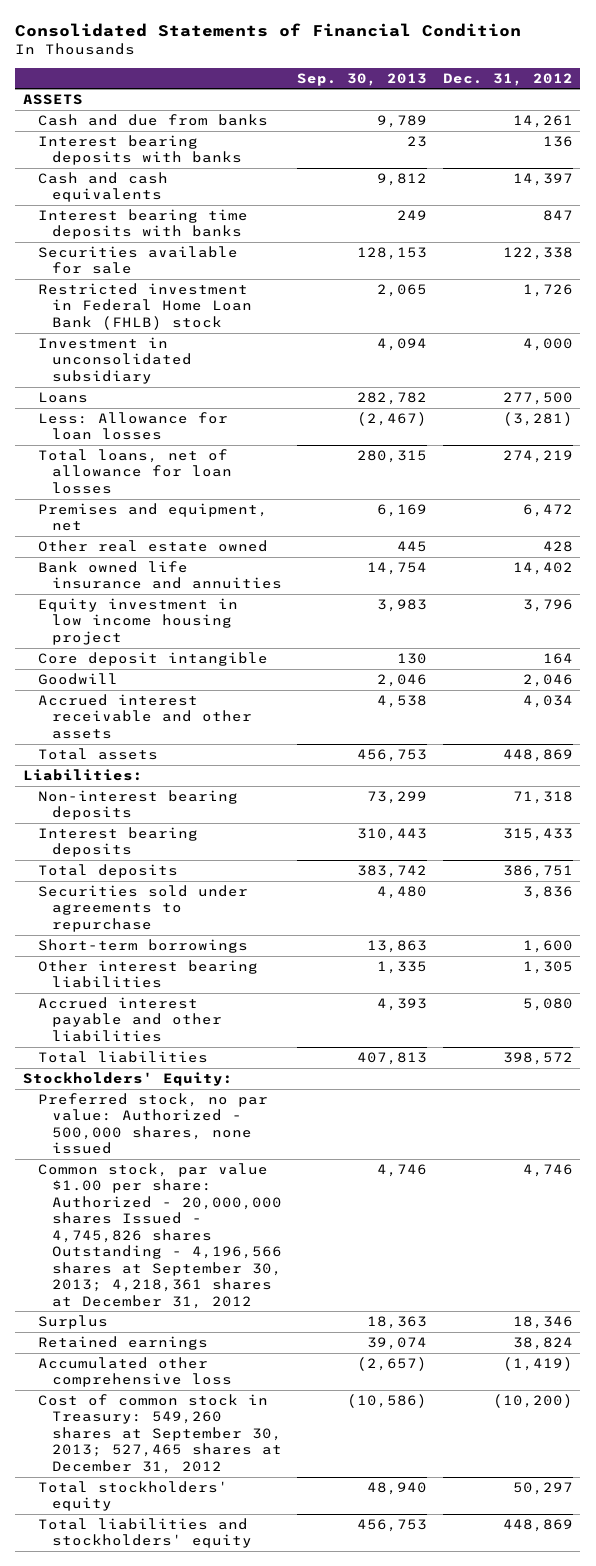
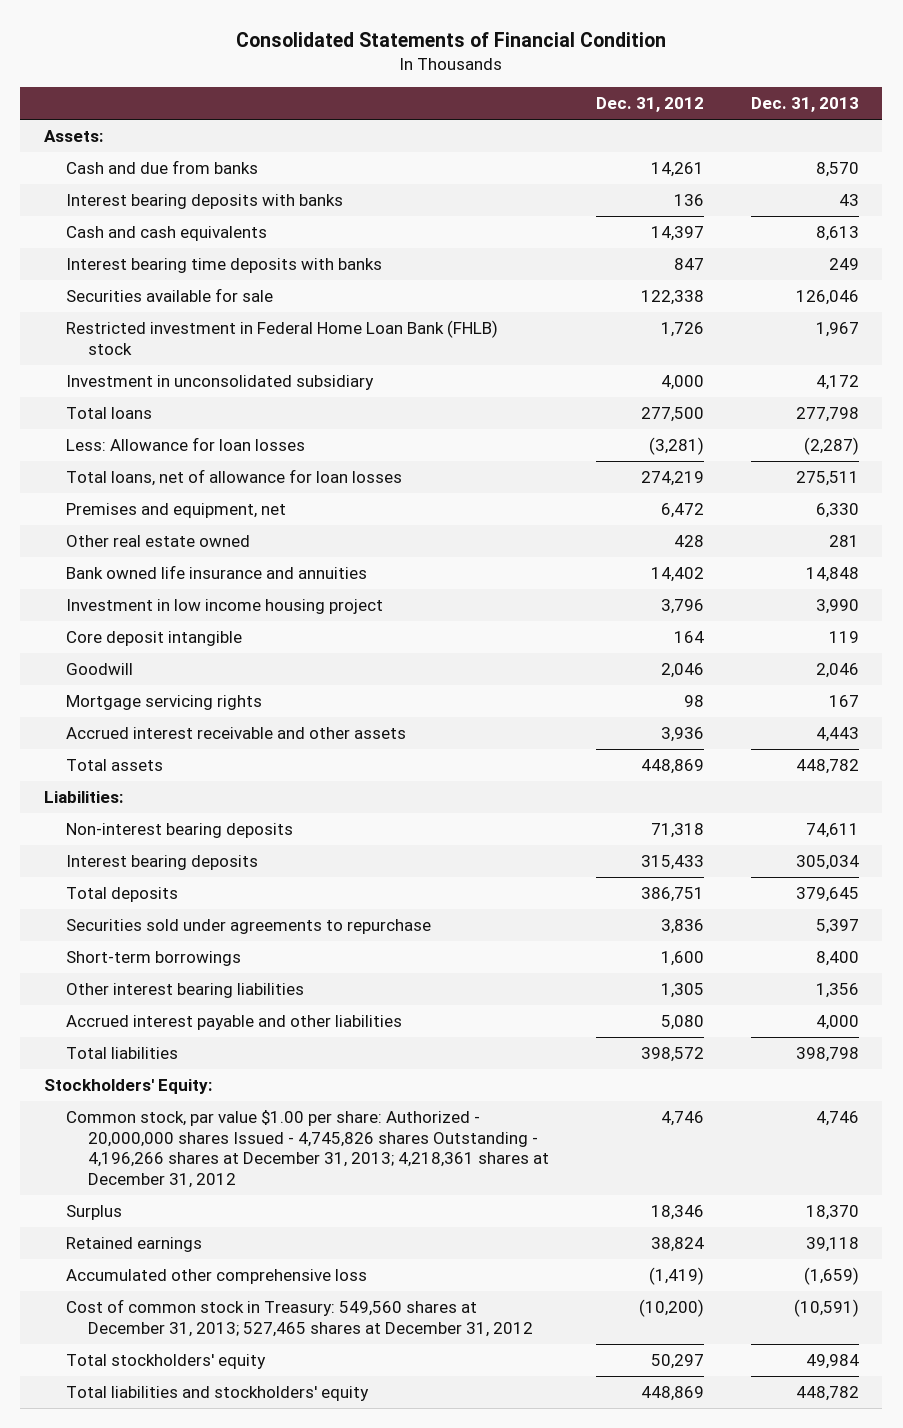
- | Sep. 30, 2013 | Dec. 31, 2012
+ | Dec. 31, 2012 | Dec. 31, 2013
- ASSETS
+ Assets:
- Loans | 282,782 | 277,500
+ Total loans | 277,500 | 277,798
- Equity investment in low income housing project | 3,983 | 3,796
+ Investment in low income housing project | 3,796 | 3,990
- Accrued interest receivable and other assets | 4,538 | 4,034
+ Mortgage servicing rights | 98 | 167
+ Accrued interest receivable and other assets | 3,936 | 4,443
- Preferred stock, no par value: Authorized - 500,000 shares, none issued
- Common stock, par value $1.00 per share: Authorized - 20,000,000 shares Issued - 4,745,826 shares Outstanding - 4,196,566 shares at September 30, 2013; 4,218,361 shares at December 31, 2012 | 4,746 | 4,746
+ Common stock, par value $1.00 per share: Authorized - 20,000,000 shares Issued - 4,745,826 shares Outstanding - 4,196,266 shares at December 31, 2013; 4,218,361 shares at December 31, 2012 | 4,746 | 4,746
- Cost of common stock in Treasury: 549,260 shares at September 30, 2013; 527,465 shares at December 31, 2012 | (10,586) | (10,200)
+ Cost of common stock in Treasury: 549,560 shares at December 31, 2013; 527,465 shares at December 31, 2012 | (10,200) | (10,591)

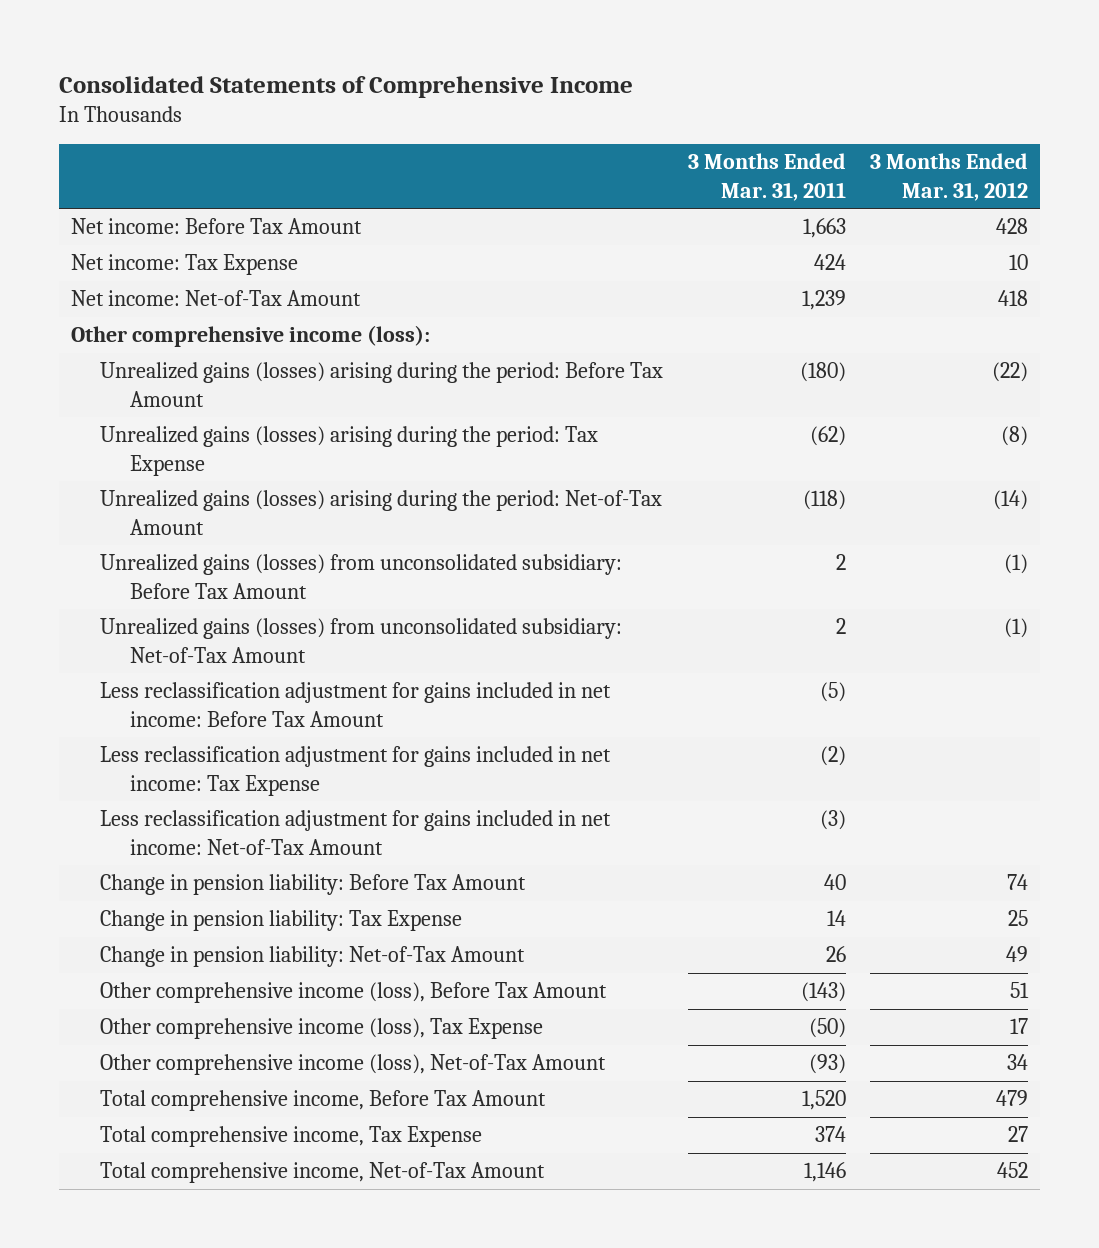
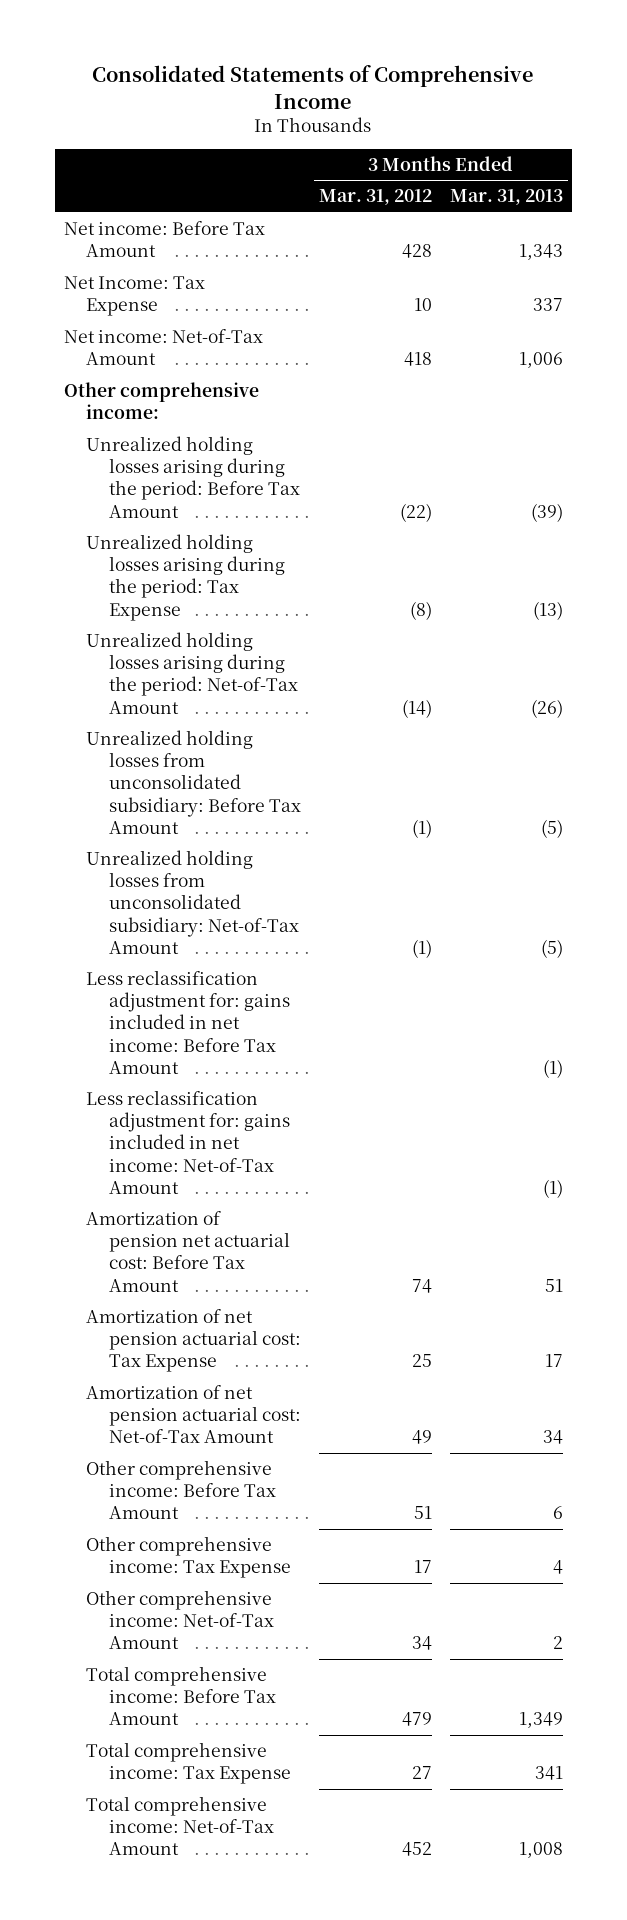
- | 3 Months Ended Mar. 31, 2011 | 3 Months Ended Mar. 31, 2012
+ | 3 Months Ended Mar. 31, 2012 | 3 Months Ended Mar. 31, 2013
- Net income: Tax Expense | 424 | 10
+ Net Income: Tax Expense | 10 | 337
- Other comprehensive income (loss):
- Unrealized gains (losses) arising during the period: Before Tax Amount | (180) | (22)
- Unrealized gains (losses) arising during the period: Tax Expense | (62) | (8)
- Unrealized gains (losses) arising during the period: Net-of-Tax Amount | (118) | (14)
- Unrealized gains (losses) from unconsolidated subsidiary: Before Tax Amount | 2 | (1)
- Unrealized gains (losses) from unconsolidated subsidiary: Net-of-Tax Amount | 2 | (1)
- Less reclassification adjustment for gains included in net income: Before Tax Amount | (5) |
- Less reclassification adjustment for gains included in net income: Tax Expense | (2) |
- Less reclassification adjustment for gains included in net income: Net-of-Tax Amount | (3) |
- Change in pension liability: Before Tax Amount | 40 | 74
- Change in pension liability: Tax Expense | 14 | 25
- Change in pension liability: Net-of-Tax Amount | 26 | 49
- Other comprehensive income (loss), Before Tax Amount | (143) | 51
- Other comprehensive income (loss), Tax Expense | (50) | 17
- Other comprehensive income (loss), Net-of-Tax Amount | (93) | 34
- Total comprehensive income, Before Tax Amount | 1,520 | 479
- Total comprehensive income, Tax Expense | 374 | 27
- Total comprehensive income, Net-of-Tax Amount | 1,146 | 452
+ Other comprehensive income:
+ Unrealized holding losses arising during the period: Before Tax Amount | (22) | (39)
+ Unrealized holding losses arising during the period: Tax Expense | (8) | (13)
+ Unrealized holding losses arising during the period: Net-of-Tax Amount | (14) | (26)
+ Unrealized holding losses from unconsolidated subsidiary: Before Tax Amount | (1) | (5)
+ Unrealized holding losses from unconsolidated subsidiary: Net-of-Tax Amount | (1) | (5)
+ Less reclassification adjustment for: gains included in net income: Before Tax Amount | | (1)
+ Less reclassification adjustment for: gains included in net income: Net-of-Tax Amount | | (1)
+ Amortization of pension net actuarial cost: Before Tax Amount | 74 | 51
+ Amortization of net pension actuarial cost: Tax Expense | 25 | 17
+ Amortization of net pension actuarial cost: Net-of-Tax Amount | 49 | 34
+ Other comprehensive income: Before Tax Amount | 51 | 6
+ Other comprehensive income: Tax Expense | 17 | 4
+ Other comprehensive income: Net-of-Tax Amount | 34 | 2
+ Total comprehensive income: Before Tax Amount | 479 | 1,349
+ Total comprehensive income: Tax Expense | 27 | 341
+ Total comprehensive income: Net-of-Tax Amount | 452 | 1,008

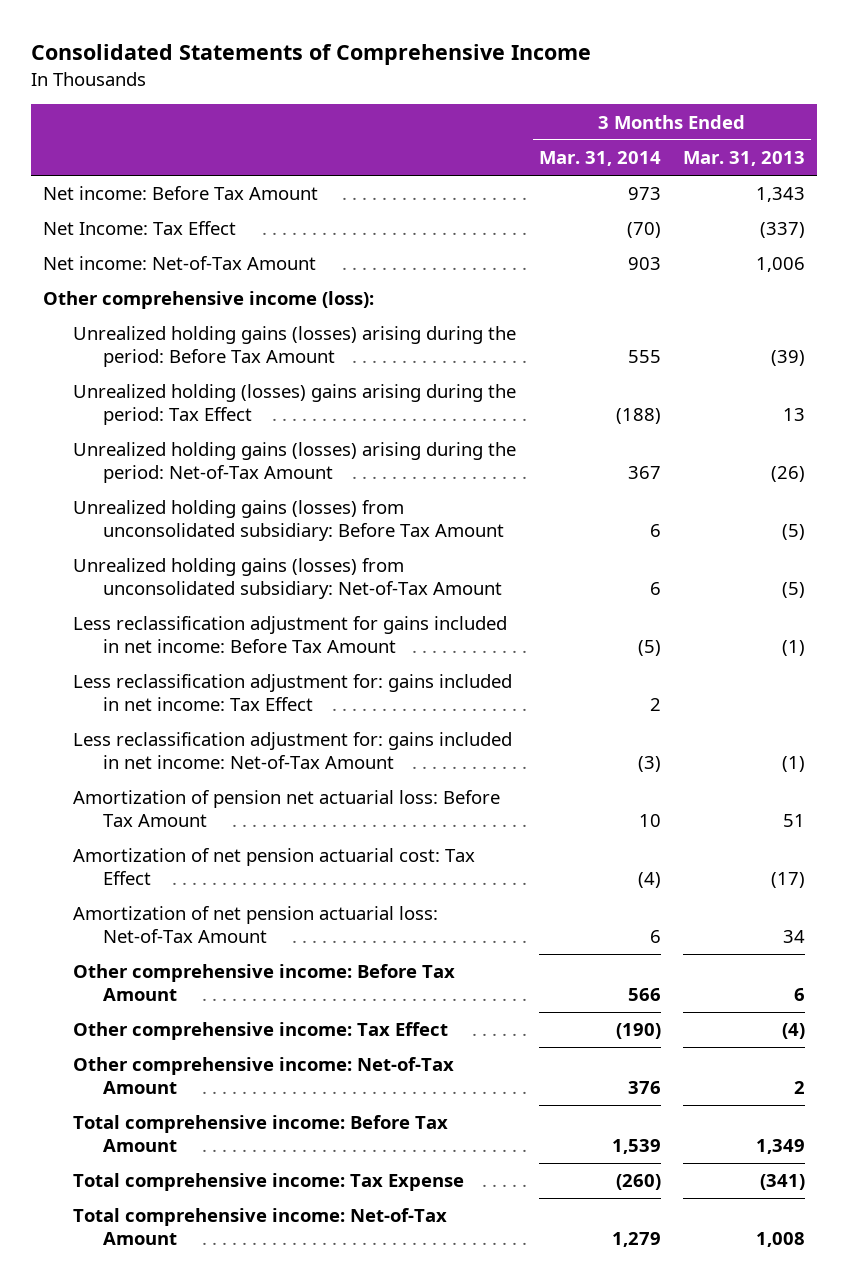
- | 3 Months Ended Mar. 31, 2012 | 3 Months Ended Mar. 31, 2013
+ | 3 Months Ended Mar. 31, 2014 | 3 Months Ended Mar. 31, 2013
- Net Income: Tax Expense | 10 | 337
+ Net Income: Tax Effect | (70) | (337)
- Other comprehensive income:
- Unrealized holding losses arising during the period: Before Tax Amount | (22) | (39)
- Unrealized holding losses arising during the period: Tax Expense | (8) | (13)
- Unrealized holding losses arising during the period: Net-of-Tax Amount | (14) | (26)
- Unrealized holding losses from unconsolidated subsidiary: Before Tax Amount | (1) | (5)
- Unrealized holding losses from unconsolidated subsidiary: Net-of-Tax Amount | (1) | (5)
- Less reclassification adjustment for: gains included in net income: Before Tax Amount | | (1)
+ Other comprehensive income (loss):
+ Unrealized holding gains (losses) arising during the period: Before Tax Amount | 555 | (39)
+ Unrealized holding (losses) gains arising during the period: Tax Effect | (188) | 13
+ Unrealized holding gains (losses) arising during the period: Net-of-Tax Amount | 367 | (26)
+ Unrealized holding gains (losses) from unconsolidated subsidiary: Before Tax Amount | 6 | (5)
+ Unrealized holding gains (losses) from unconsolidated subsidiary: Net-of-Tax Amount | 6 | (5)
+ Less reclassification adjustment for gains included in net income: Before Tax Amount | (5) | (1)
+ Less reclassification adjustment for: gains included in net income: Tax Effect | 2 |
- Amortization of pension net actuarial cost: Before Tax Amount | 74 | 51
- Amortization of net pension actuarial cost: Tax Expense | 25 | 17
- Amortization of net pension actuarial cost: Net-of-Tax Amount | 49 | 34
+ Amortization of pension net actuarial loss: Before Tax Amount | 10 | 51
+ Amortization of net pension actuarial cost: Tax Effect | (4) | (17)
+ Amortization of net pension actuarial loss: Net-of-Tax Amount | 6 | 34
- Other comprehensive income: Tax Expense | 17 | 4
+ Other comprehensive income: Tax Effect | (190) | (4)
- Total comprehensive income: Tax Expense | 27 | 341
+ Total comprehensive income: Tax Expense | (260) | (341)

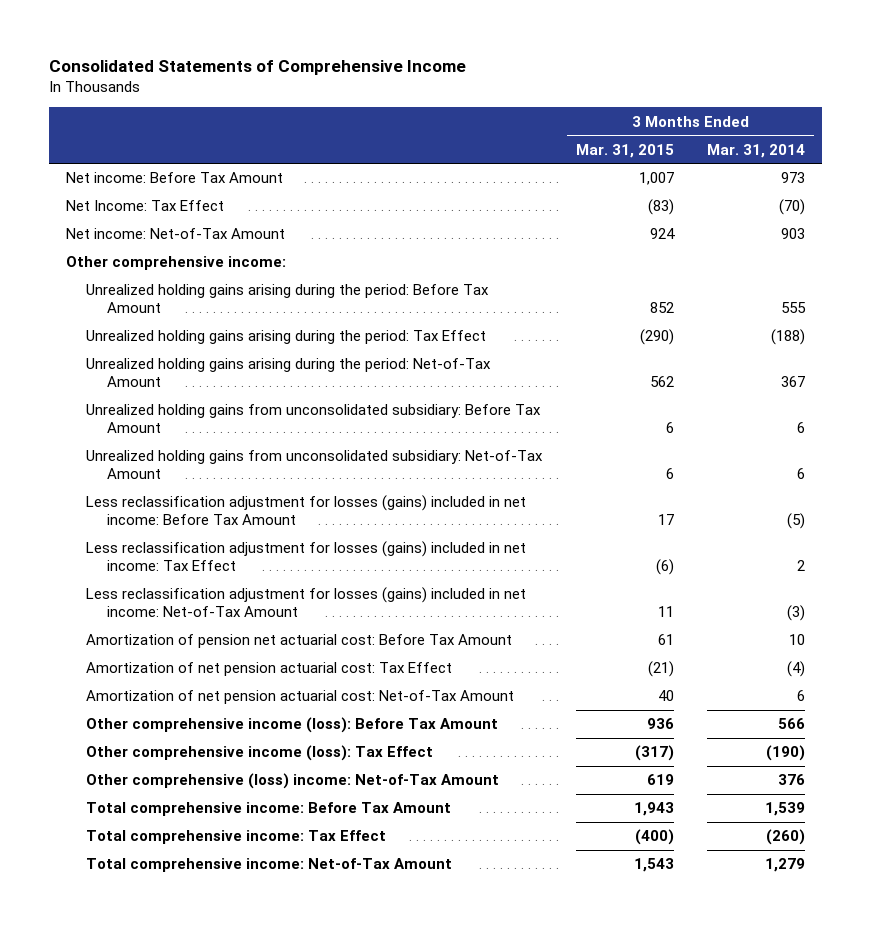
- | 3 Months Ended Mar. 31, 2014 | 3 Months Ended Mar. 31, 2013
+ | 3 Months Ended Mar. 31, 2015 | 3 Months Ended Mar. 31, 2014
- Other comprehensive income (loss):
- Unrealized holding gains (losses) arising during the period: Before Tax Amount | 555 | (39)
- Unrealized holding (losses) gains arising during the period: Tax Effect | (188) | 13
- Unrealized holding gains (losses) arising during the period: Net-of-Tax Amount | 367 | (26)
- Unrealized holding gains (losses) from unconsolidated subsidiary: Before Tax Amount | 6 | (5)
- Unrealized holding gains (losses) from unconsolidated subsidiary: Net-of-Tax Amount | 6 | (5)
- Less reclassification adjustment for gains included in net income: Before Tax Amount | (5) | (1)
- Less reclassification adjustment for: gains included in net income: Tax Effect | 2 |
- Less reclassification adjustment for: gains included in net income: Net-of-Tax Amount | (3) | (1)
- Amortization of pension net actuarial loss: Before Tax Amount | 10 | 51
+ Other comprehensive income:
+ Unrealized holding gains arising during the period: Before Tax Amount | 852 | 555
+ Unrealized holding gains arising during the period: Tax Effect | (290) | (188)
+ Unrealized holding gains arising during the period: Net-of-Tax Amount | 562 | 367
+ Unrealized holding gains from unconsolidated subsidiary: Before Tax Amount | 6 | 6
+ Unrealized holding gains from unconsolidated subsidiary: Net-of-Tax Amount | 6 | 6
+ Less reclassification adjustment for losses (gains) included in net income: Before Tax Amount | 17 | (5)
+ Less reclassification adjustment for losses (gains) included in net income: Tax Effect | (6) | 2
+ Less reclassification adjustment for losses (gains) included in net income: Net-of-Tax Amount | 11 | (3)
+ Amortization of pension net actuarial cost: Before Tax Amount | 61 | 10
- Amortization of net pension actuarial loss: Net-of-Tax Amount | 6 | 34
- Other comprehensive income: Before Tax Amount | 566 | 6
- Other comprehensive income: Tax Effect | (190) | (4)
- Other comprehensive income: Net-of-Tax Amount | 376 | 2
+ Amortization of net pension actuarial cost: Net-of-Tax Amount | 40 | 6
+ Other comprehensive income (loss): Before Tax Amount | 936 | 566
+ Other comprehensive income (loss): Tax Effect | (317) | (190)
+ Other comprehensive (loss) income: Net-of-Tax Amount | 619 | 376
- Total comprehensive income: Tax Expense | (260) | (341)
+ Total comprehensive income: Tax Effect | (400) | (260)

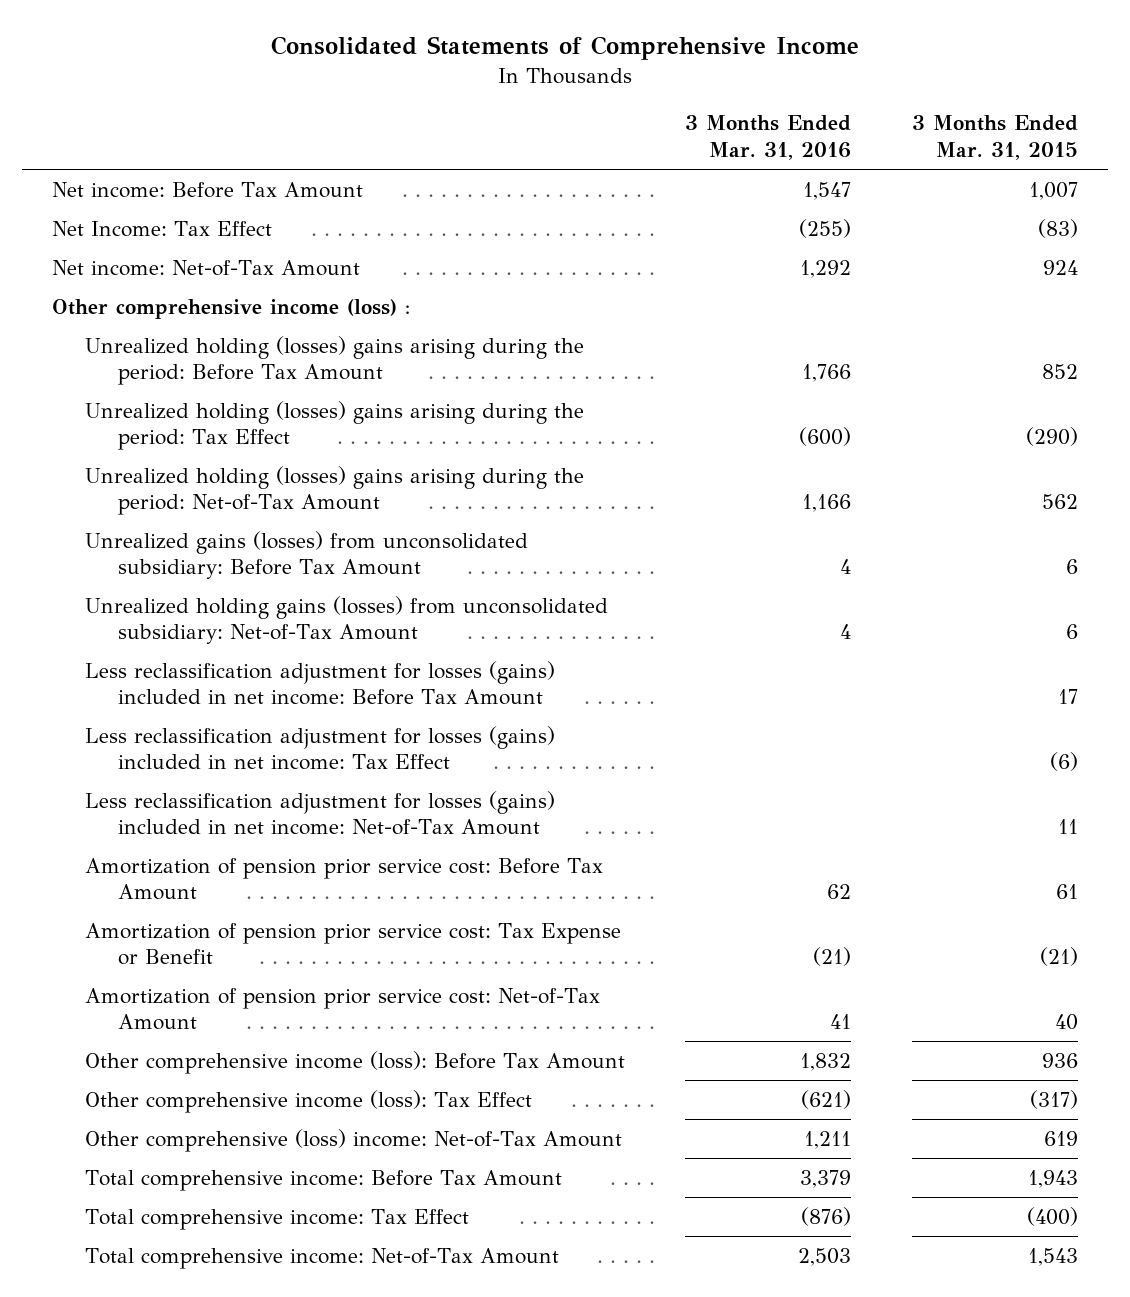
- | 3 Months Ended Mar. 31, 2015 | 3 Months Ended Mar. 31, 2014
+ | 3 Months Ended Mar. 31, 2016 | 3 Months Ended Mar. 31, 2015
- Other comprehensive income:
- Unrealized holding gains arising during the period: Before Tax Amount | 852 | 555
- Unrealized holding gains arising during the period: Tax Effect | (290) | (188)
- Unrealized holding gains arising during the period: Net-of-Tax Amount | 562 | 367
- Unrealized holding gains from unconsolidated subsidiary: Before Tax Amount | 6 | 6
- Unrealized holding gains from unconsolidated subsidiary: Net-of-Tax Amount | 6 | 6
+ Other comprehensive income (loss) :
+ Unrealized holding (losses) gains arising during the period: Before Tax Amount | 1,766 | 852
+ Unrealized holding (losses) gains arising during the period: Tax Effect | (600) | (290)
+ Unrealized holding (losses) gains arising during the period: Net-of-Tax Amount | 1,166 | 562
+ Unrealized gains (losses) from unconsolidated subsidiary: Before Tax Amount | 4 | 6
+ Unrealized holding gains (losses) from unconsolidated subsidiary: Net-of-Tax Amount | 4 | 6
- Amortization of pension net actuarial cost: Before Tax Amount | 61 | 10
- Amortization of net pension actuarial cost: Tax Effect | (21) | (4)
- Amortization of net pension actuarial cost: Net-of-Tax Amount | 40 | 6
+ Amortization of pension prior service cost: Before Tax Amount | 62 | 61
+ Amortization of pension prior service cost: Tax Expense or Benefit | (21) | (21)
+ Amortization of pension prior service cost: Net-of-Tax Amount | 41 | 40

